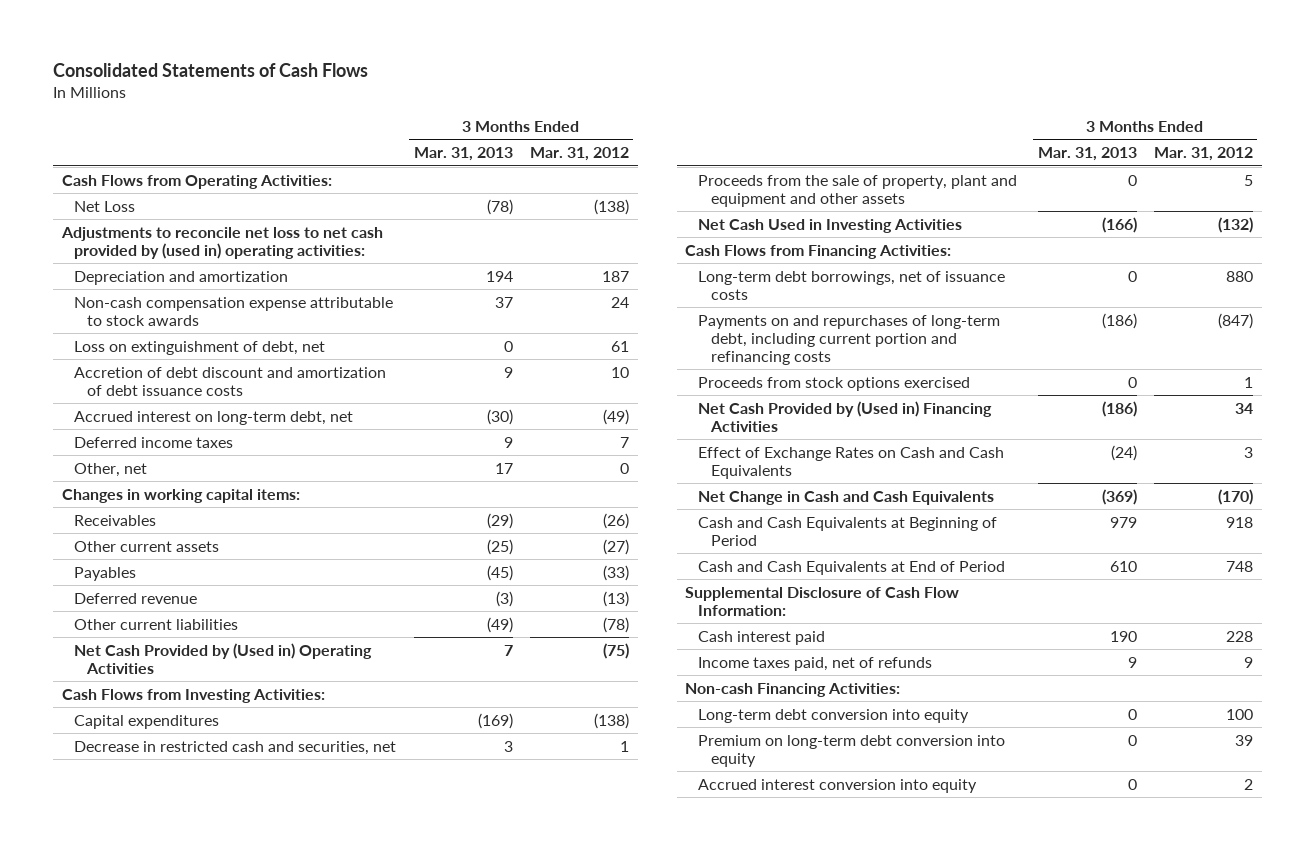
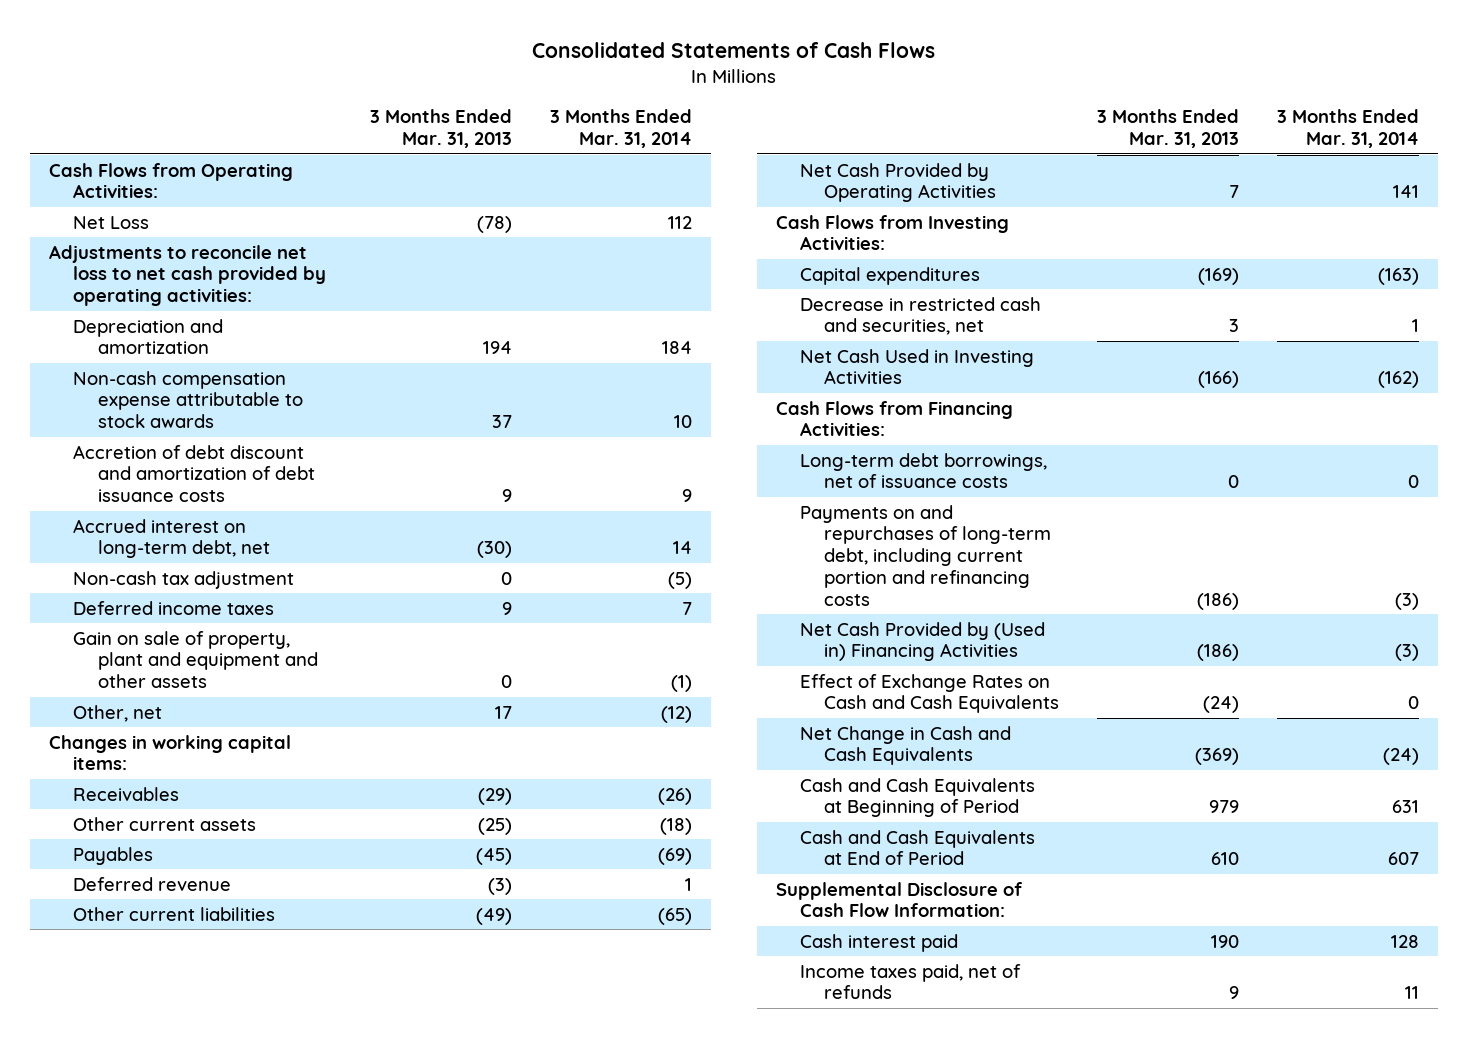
- | 3 Months Ended Mar. 31, 2013 | 3 Months Ended Mar. 31, 2012
+ | 3 Months Ended Mar. 31, 2013 | 3 Months Ended Mar. 31, 2014
- Adjustments to reconcile net loss to net cash provided by (used in) operating activities:
+ Adjustments to reconcile net loss to net cash provided by operating activities:
- Loss on extinguishment of debt, net | 0 | 61
+ Non-cash tax adjustment | 0 | (5)
+ Gain on sale of property, plant and equipment and other assets | 0 | (1)
- Net Cash Provided by (Used in) Operating Activities | 7 | (75)
+ Net Cash Provided by Operating Activities | 7 | 141
- Proceeds from the sale of property, plant and equipment and other assets | 0 | 5
- Proceeds from stock options exercised | 0 | 1
- Non-cash Financing Activities:
- Long-term debt conversion into equity | 0 | 100
- Premium on long-term debt conversion into equity | 0 | 39
- Accrued interest conversion into equity | 0 | 2

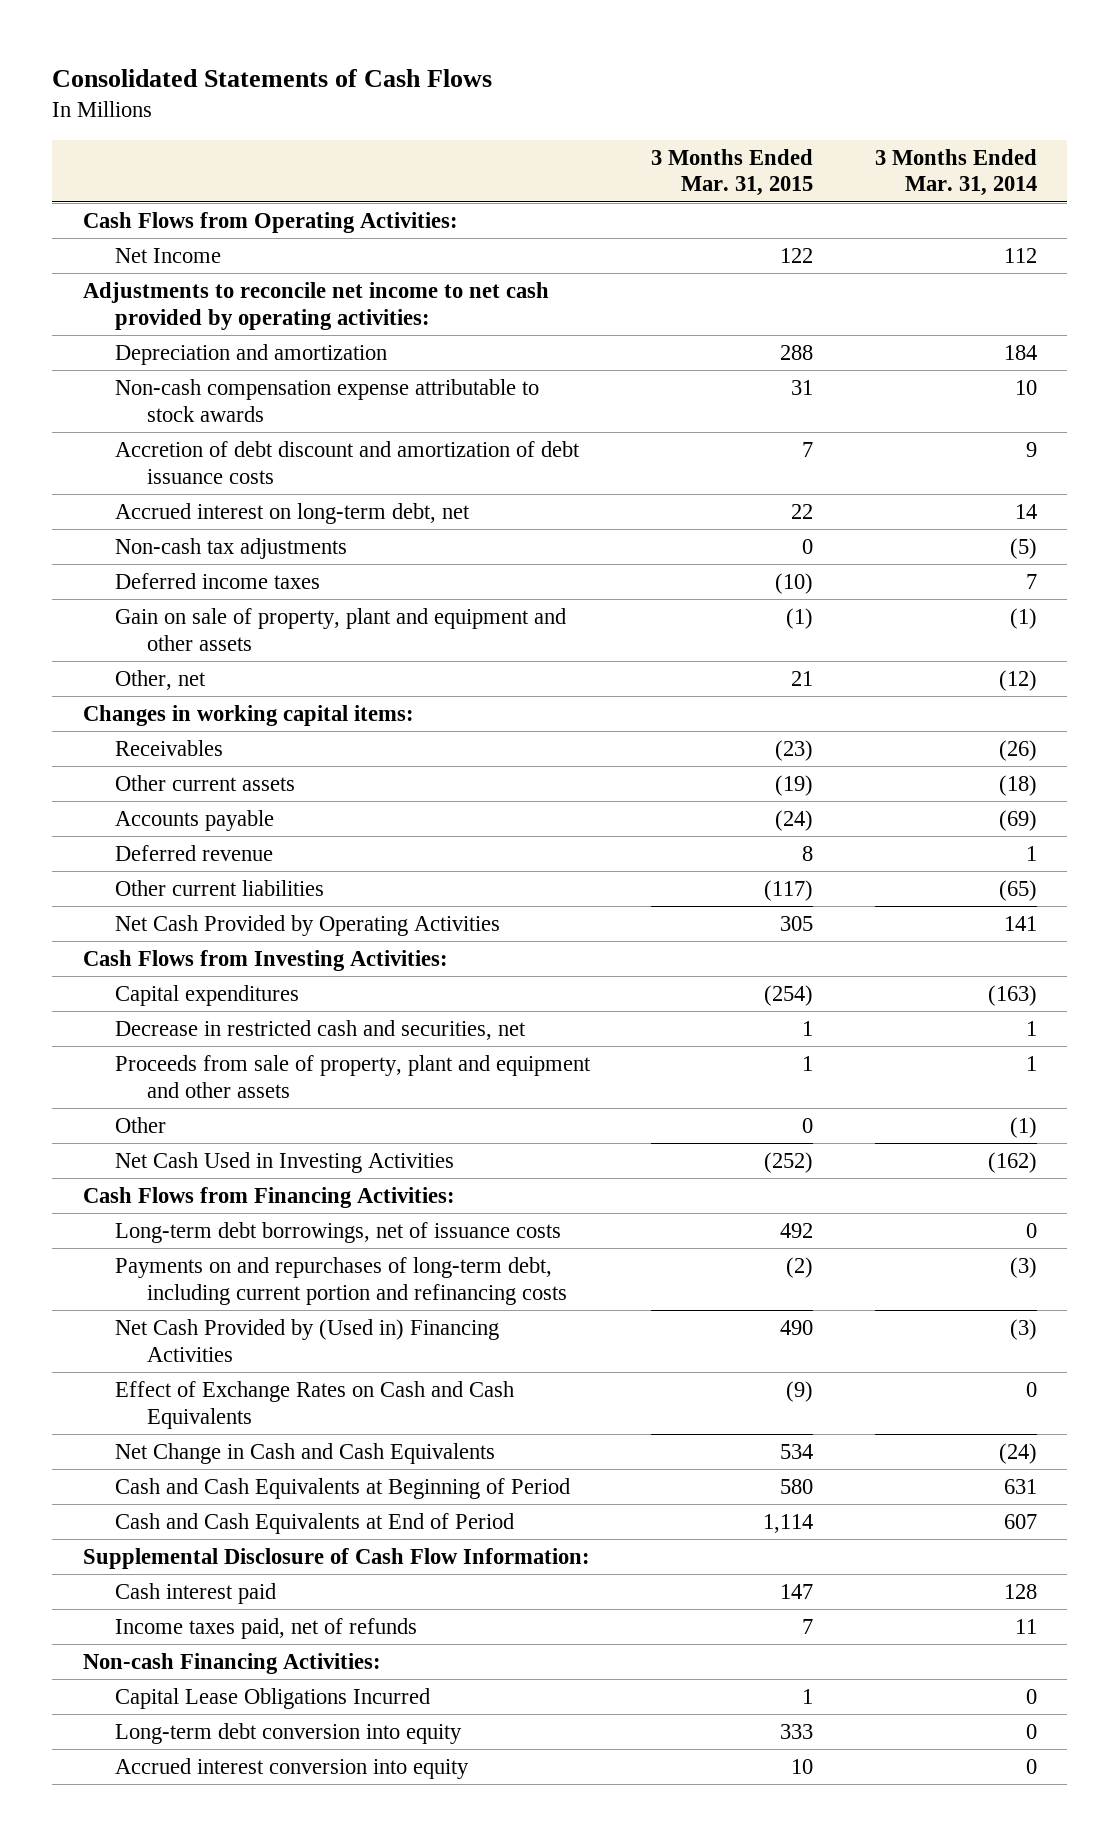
- | 3 Months Ended Mar. 31, 2013 | 3 Months Ended Mar. 31, 2014
+ | 3 Months Ended Mar. 31, 2015 | 3 Months Ended Mar. 31, 2014
- Net Loss | (78) | 112
- Adjustments to reconcile net loss to net cash provided by operating activities:
+ Net Income | 122 | 112
+ Adjustments to reconcile net income to net cash provided by operating activities:
- Non-cash tax adjustment | 0 | (5)
+ Non-cash tax adjustments | 0 | (5)
- Payables | (45) | (69)
+ Accounts payable | (24) | (69)
+ Proceeds from sale of property, plant and equipment and other assets | 1 | 1
+ Other | 0 | (1)
+ Non-cash Financing Activities:
+ Capital Lease Obligations Incurred | 1 | 0
+ Long-term debt conversion into equity | 333 | 0
+ Accrued interest conversion into equity | 10 | 0

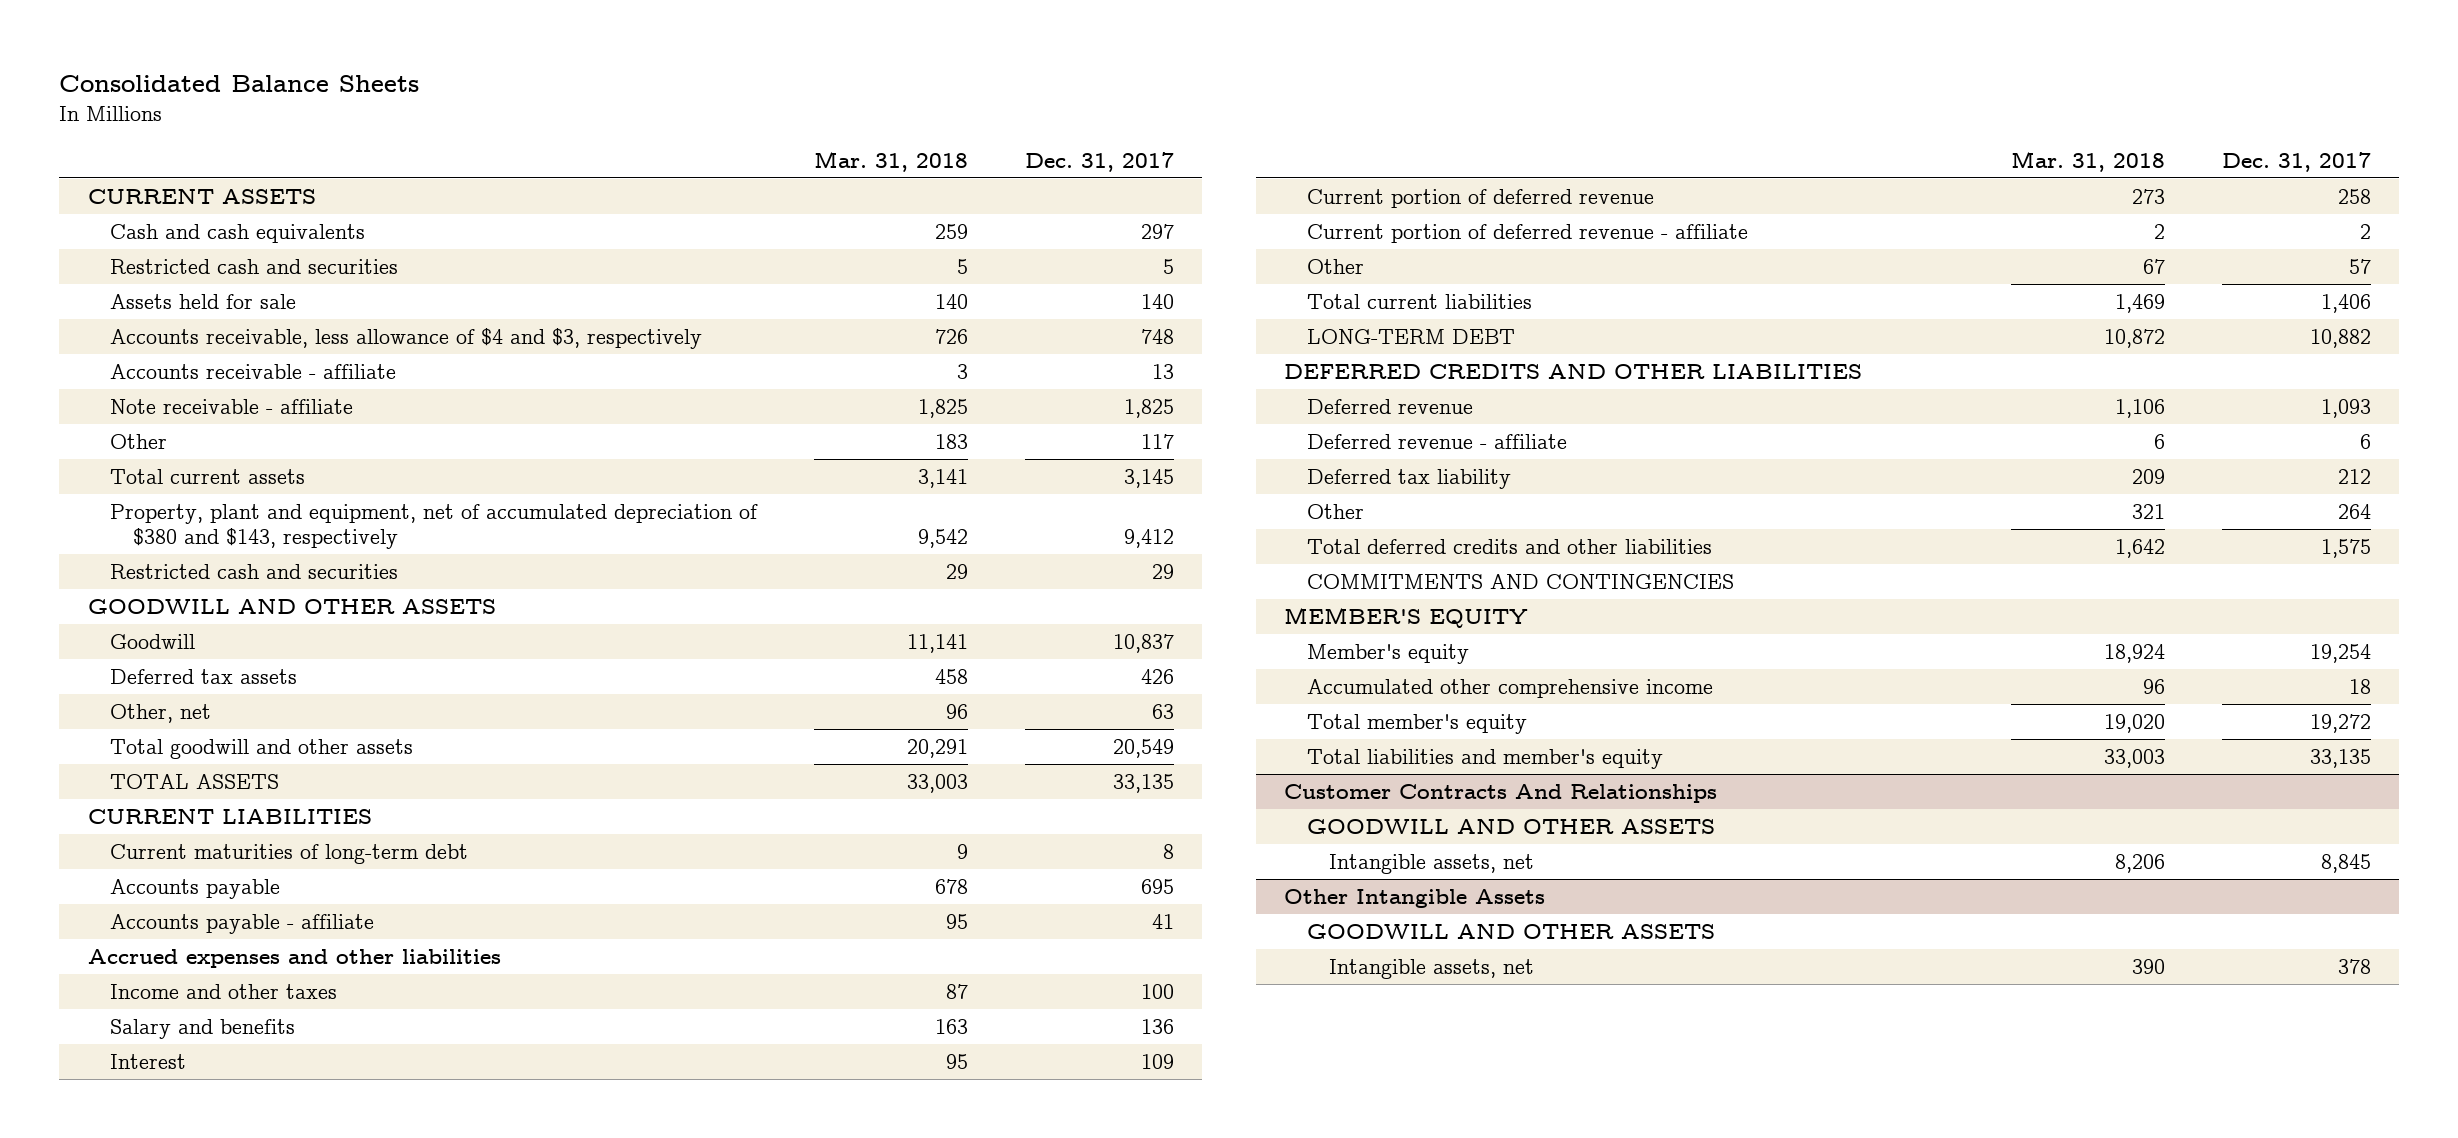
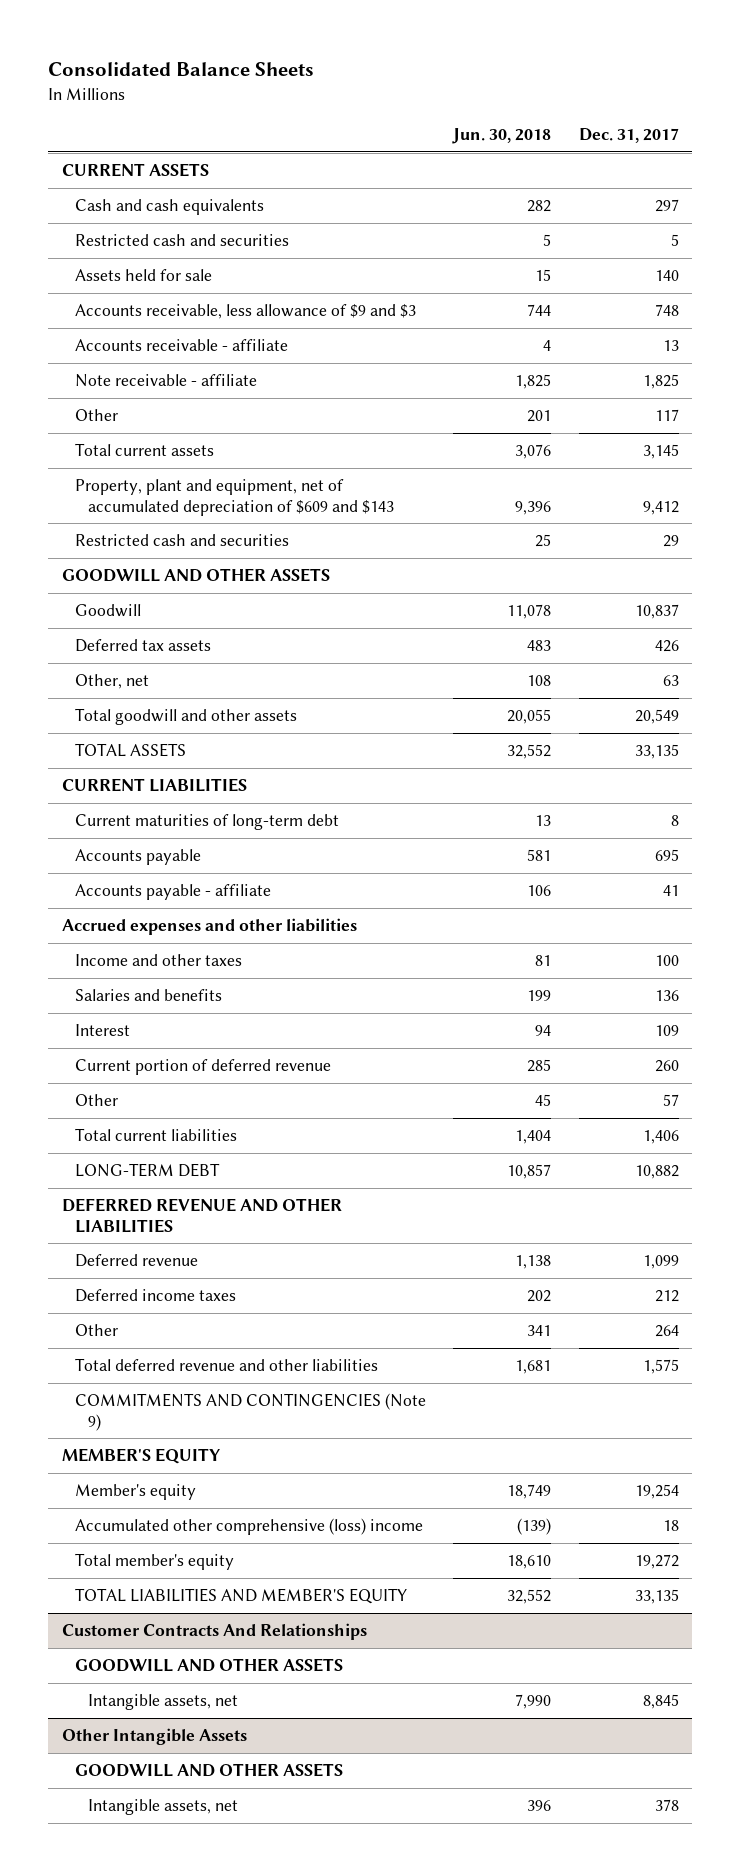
- | Mar. 31, 2018 | Dec. 31, 2017
+ | Jun. 30, 2018 | Dec. 31, 2017
- Accounts receivable, less allowance of $4 and $3, respectively | 726 | 748
+ Accounts receivable, less allowance of $9 and $3 | 744 | 748
- Property, plant and equipment, net of accumulated depreciation of $380 and $143, respectively | 9,542 | 9,412
+ Property, plant and equipment, net of accumulated depreciation of $609 and $143 | 9,396 | 9,412
- Salary and benefits | 163 | 136
+ Salaries and benefits | 199 | 136
- Current portion of deferred revenue | 273 | 258
- Current portion of deferred revenue - affiliate | 2 | 2
+ Current portion of deferred revenue | 285 | 260
- DEFERRED CREDITS AND OTHER LIABILITIES
- Deferred revenue | 1,106 | 1,093
- Deferred revenue - affiliate | 6 | 6
- Deferred tax liability | 209 | 212
+ DEFERRED REVENUE AND OTHER LIABILITIES
+ Deferred revenue | 1,138 | 1,099
+ Deferred income taxes | 202 | 212
- Total deferred credits and other liabilities | 1,642 | 1,575
- COMMITMENTS AND CONTINGENCIES
+ Total deferred revenue and other liabilities | 1,681 | 1,575
+ COMMITMENTS AND CONTINGENCIES (Note 9)
- Accumulated other comprehensive income | 96 | 18
+ Accumulated other comprehensive (loss) income | (139) | 18
- Total liabilities and member's equity | 33,003 | 33,135
+ TOTAL LIABILITIES AND MEMBER'S EQUITY | 32,552 | 33,135

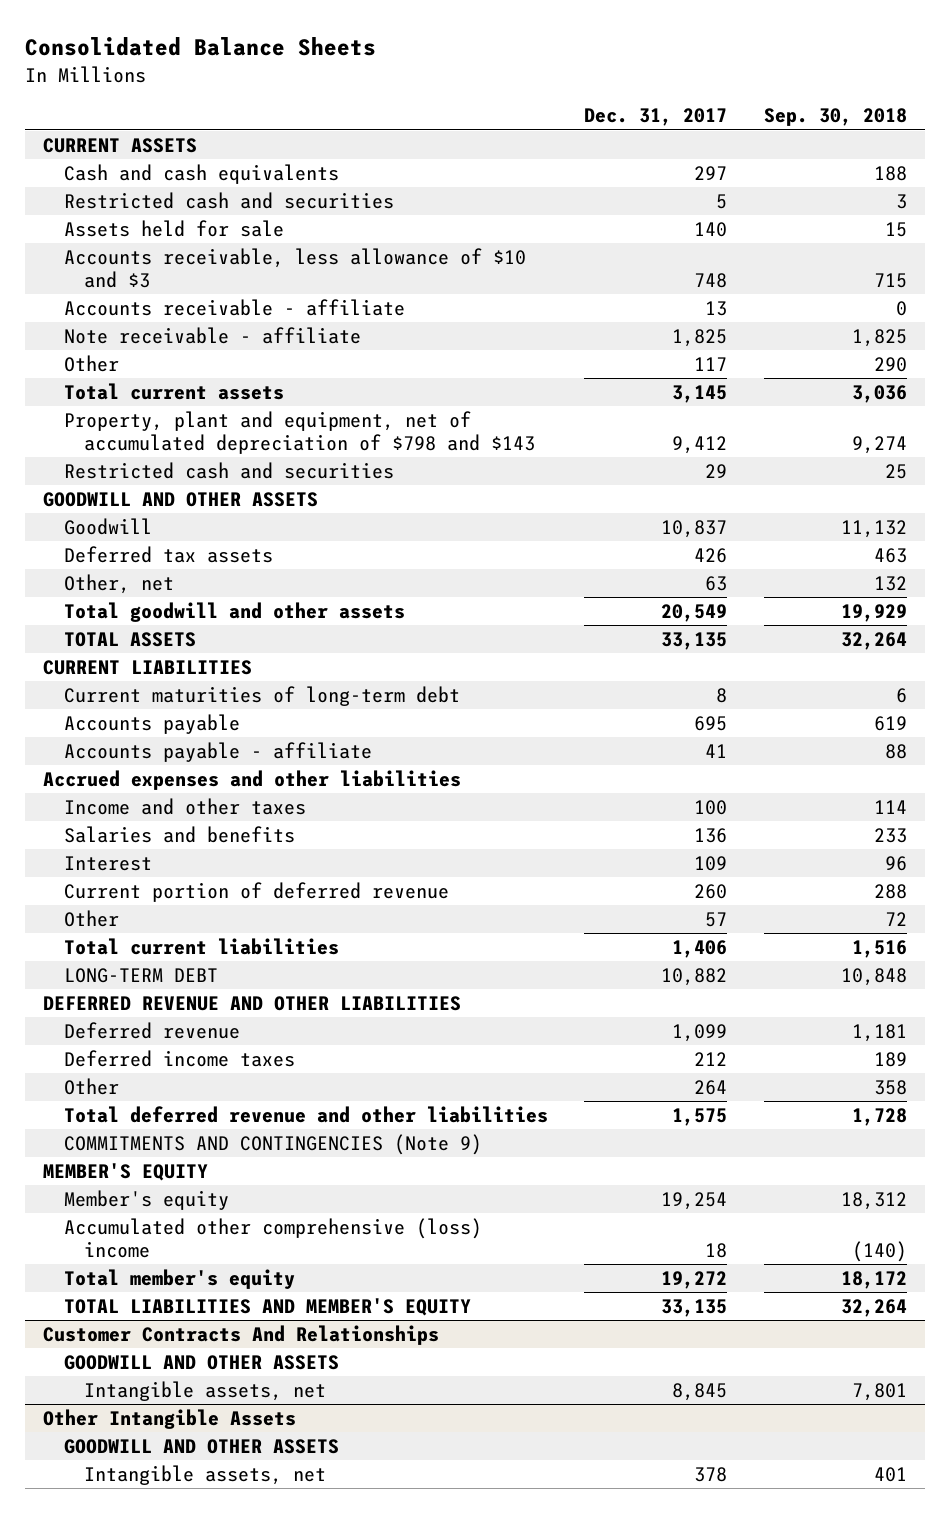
- | Jun. 30, 2018 | Dec. 31, 2017
+ | Dec. 31, 2017 | Sep. 30, 2018
- Accounts receivable, less allowance of $9 and $3 | 744 | 748
+ Accounts receivable, less allowance of $10 and $3 | 748 | 715
- Property, plant and equipment, net of accumulated depreciation of $609 and $143 | 9,396 | 9,412
+ Property, plant and equipment, net of accumulated depreciation of $798 and $143 | 9,412 | 9,274

